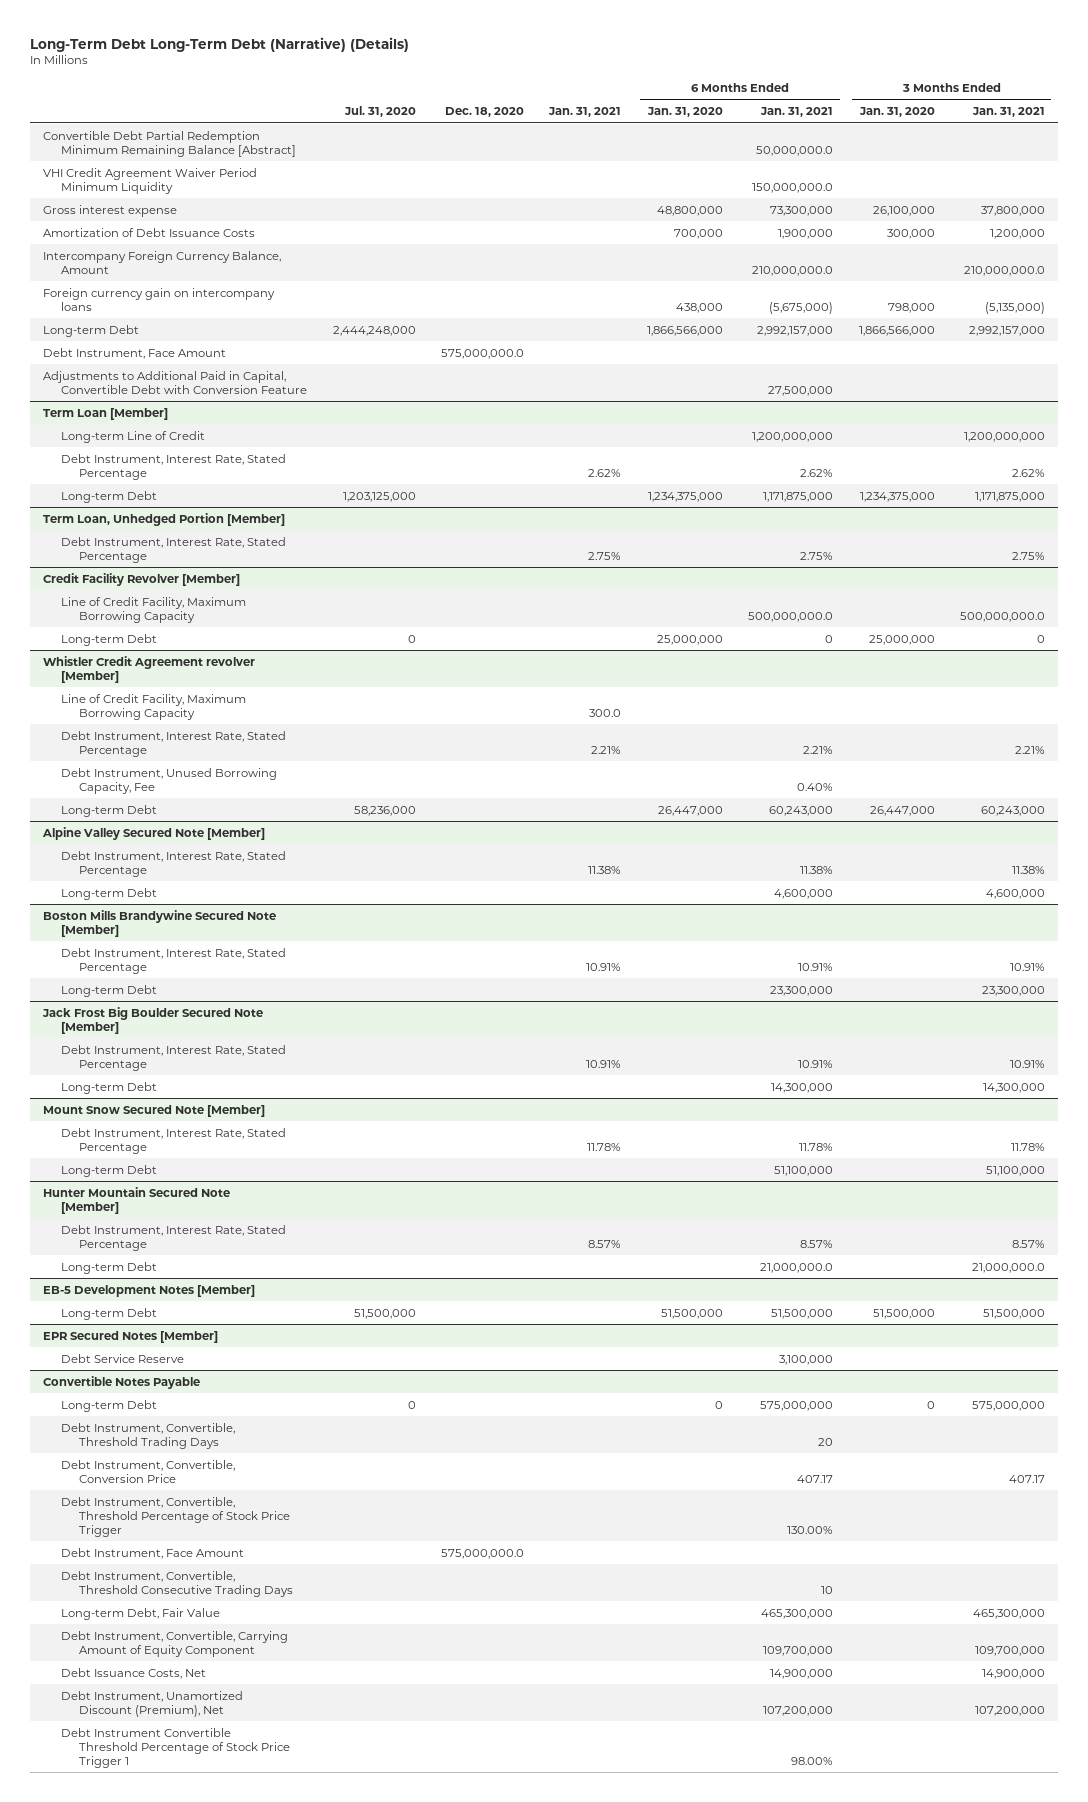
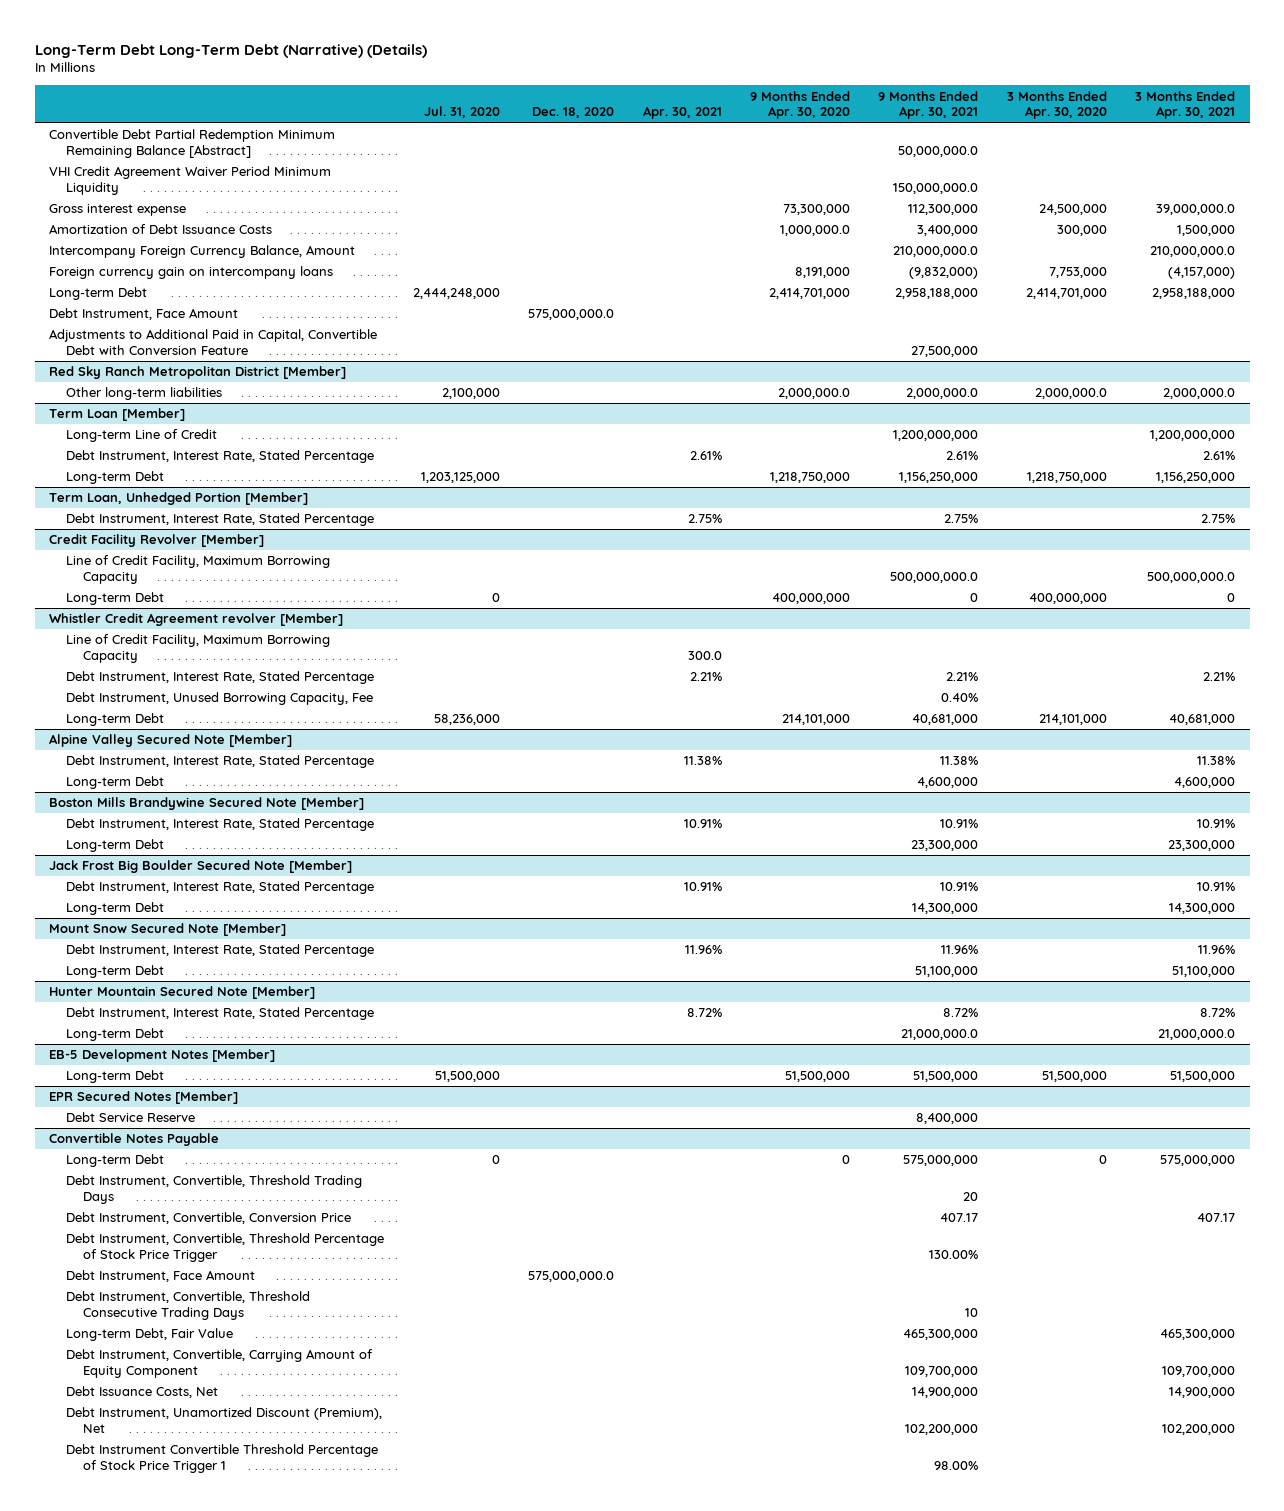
- | Jul. 31, 2020 | Dec. 18, 2020 | Jan. 31, 2021 | 6 Months Ended Jan. 31, 2020 | 6 Months Ended Jan. 31, 2021 | 3 Months Ended Jan. 31, 2020 | 3 Months Ended Jan. 31, 2021
+ | Jul. 31, 2020 | Dec. 18, 2020 | Apr. 30, 2021 | 9 Months Ended Apr. 30, 2020 | 9 Months Ended Apr. 30, 2021 | 3 Months Ended Apr. 30, 2020 | 3 Months Ended Apr. 30, 2021
+ Red Sky Ranch Metropolitan District [Member]
+ Other long-term liabilities | 2,100,000 | | | 2,000,000.0 | 2,000,000.0 | 2,000,000.0 | 2,000,000.0

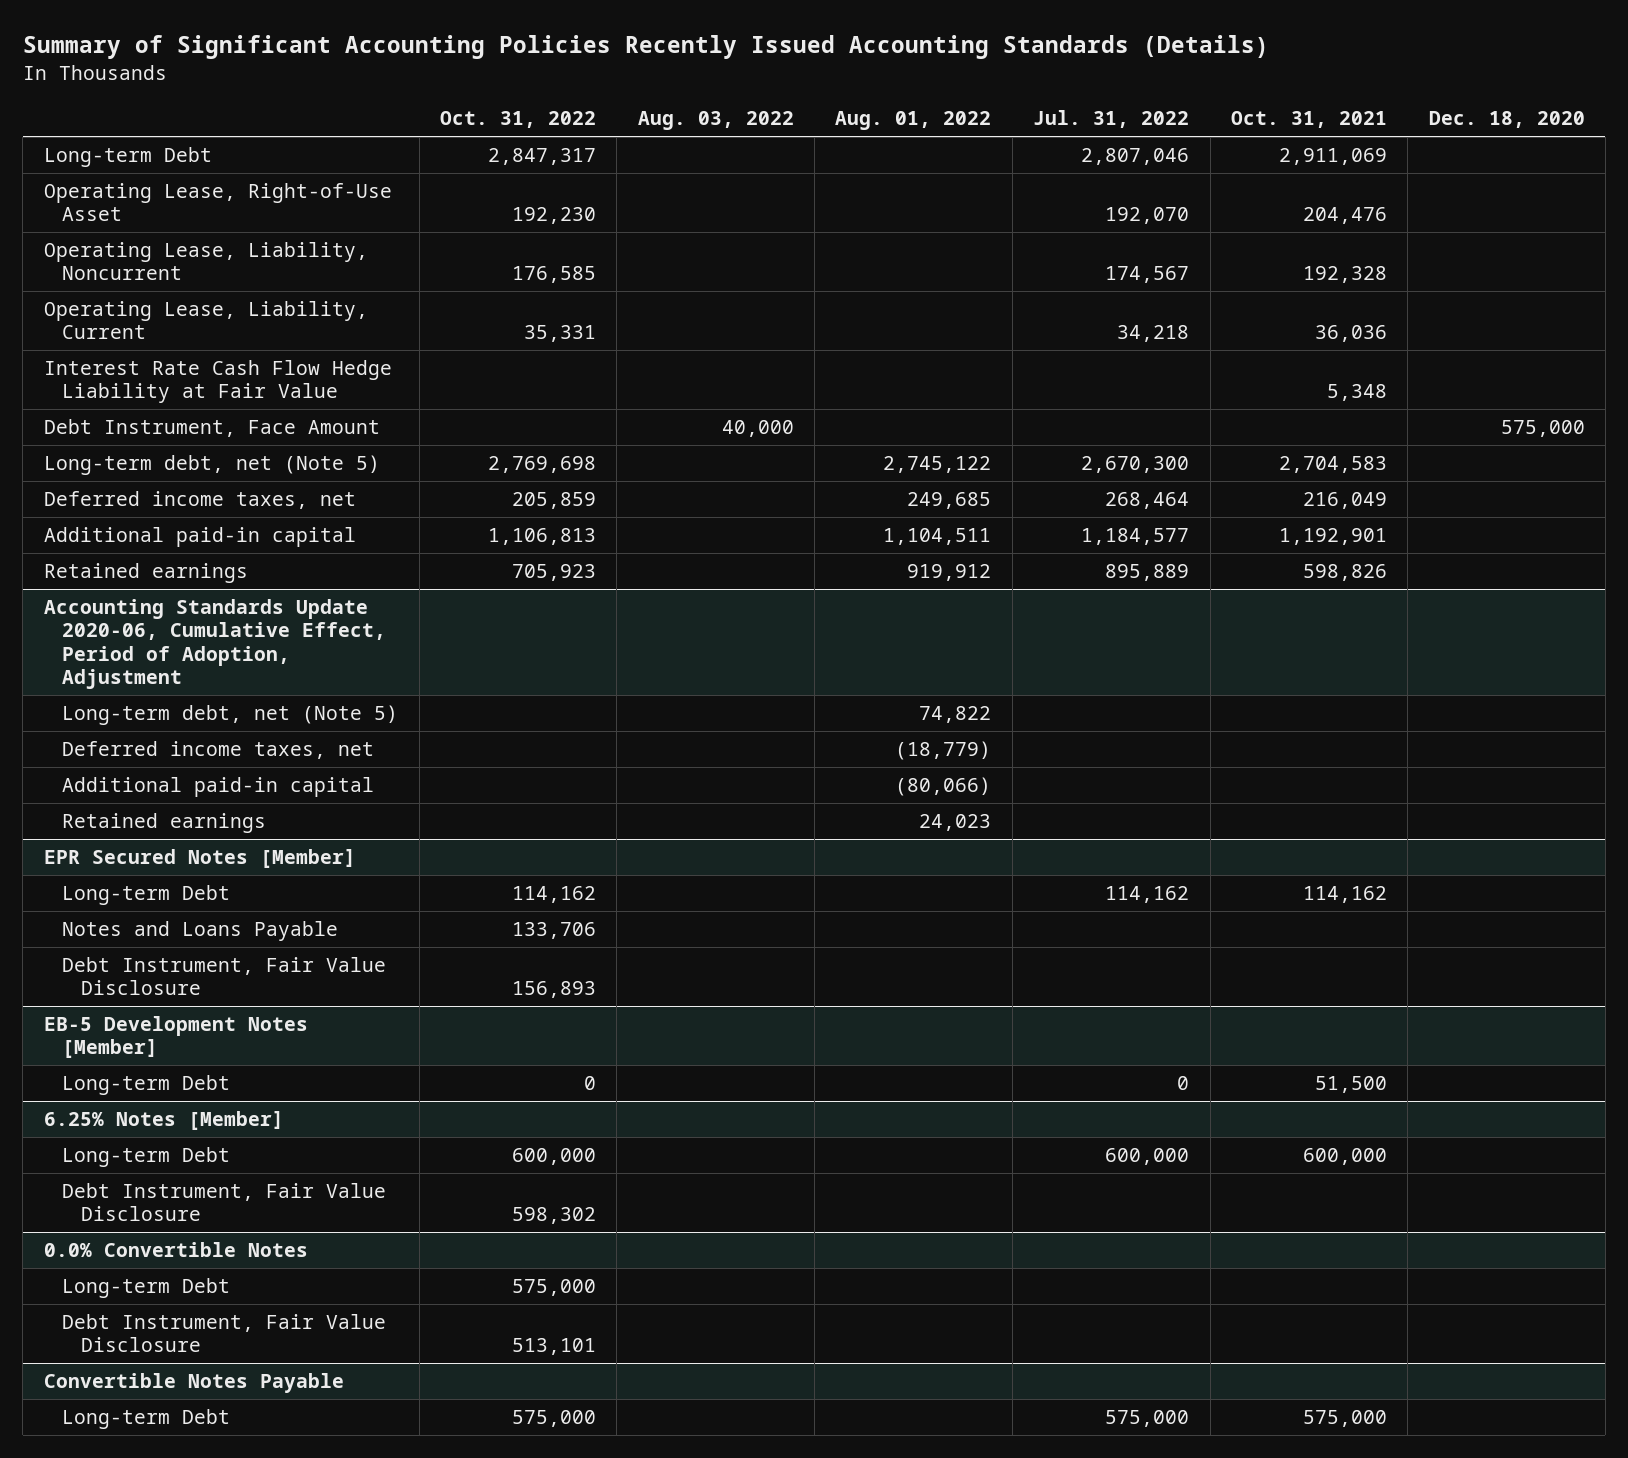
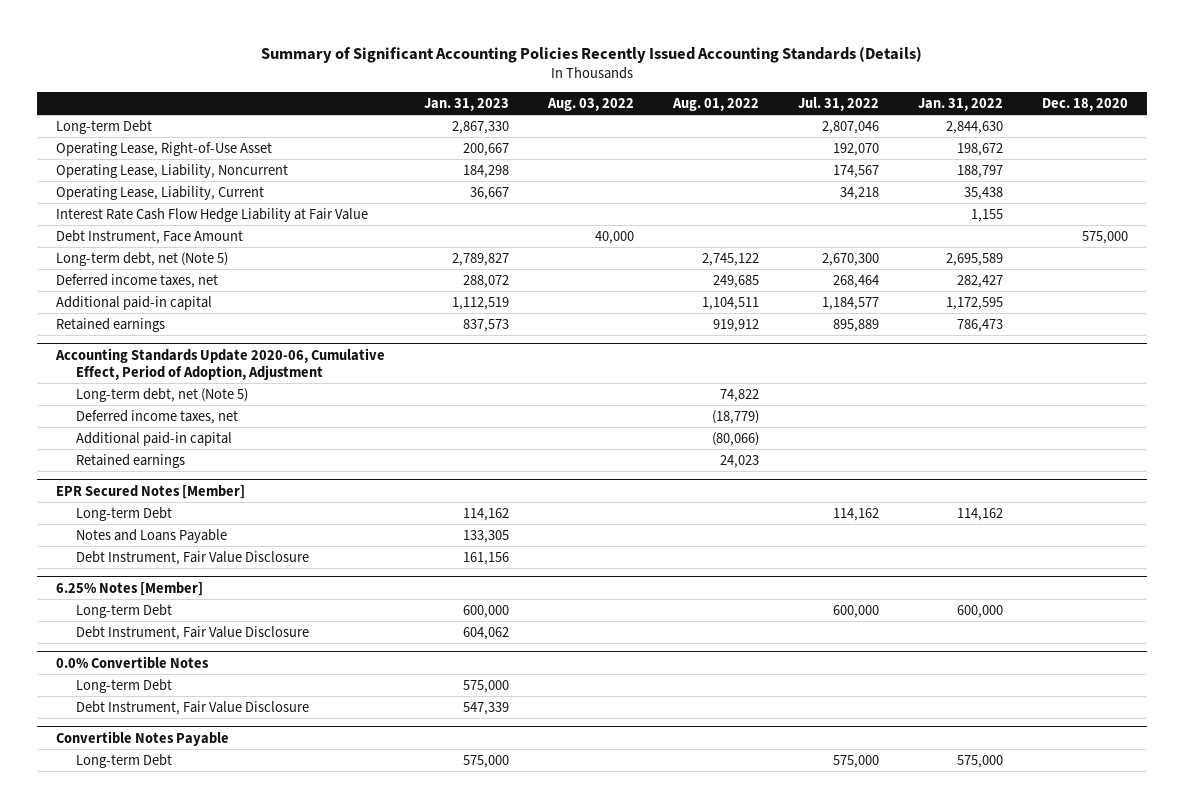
- | Oct. 31, 2022 | Aug. 03, 2022 | Aug. 01, 2022 | Jul. 31, 2022 | Oct. 31, 2021 | Dec. 18, 2020
+ | Jan. 31, 2023 | Aug. 03, 2022 | Aug. 01, 2022 | Jul. 31, 2022 | Jan. 31, 2022 | Dec. 18, 2020
- EB-5 Development Notes [Member]
- Long-term Debt | 0 | | | 0 | 51,500 |

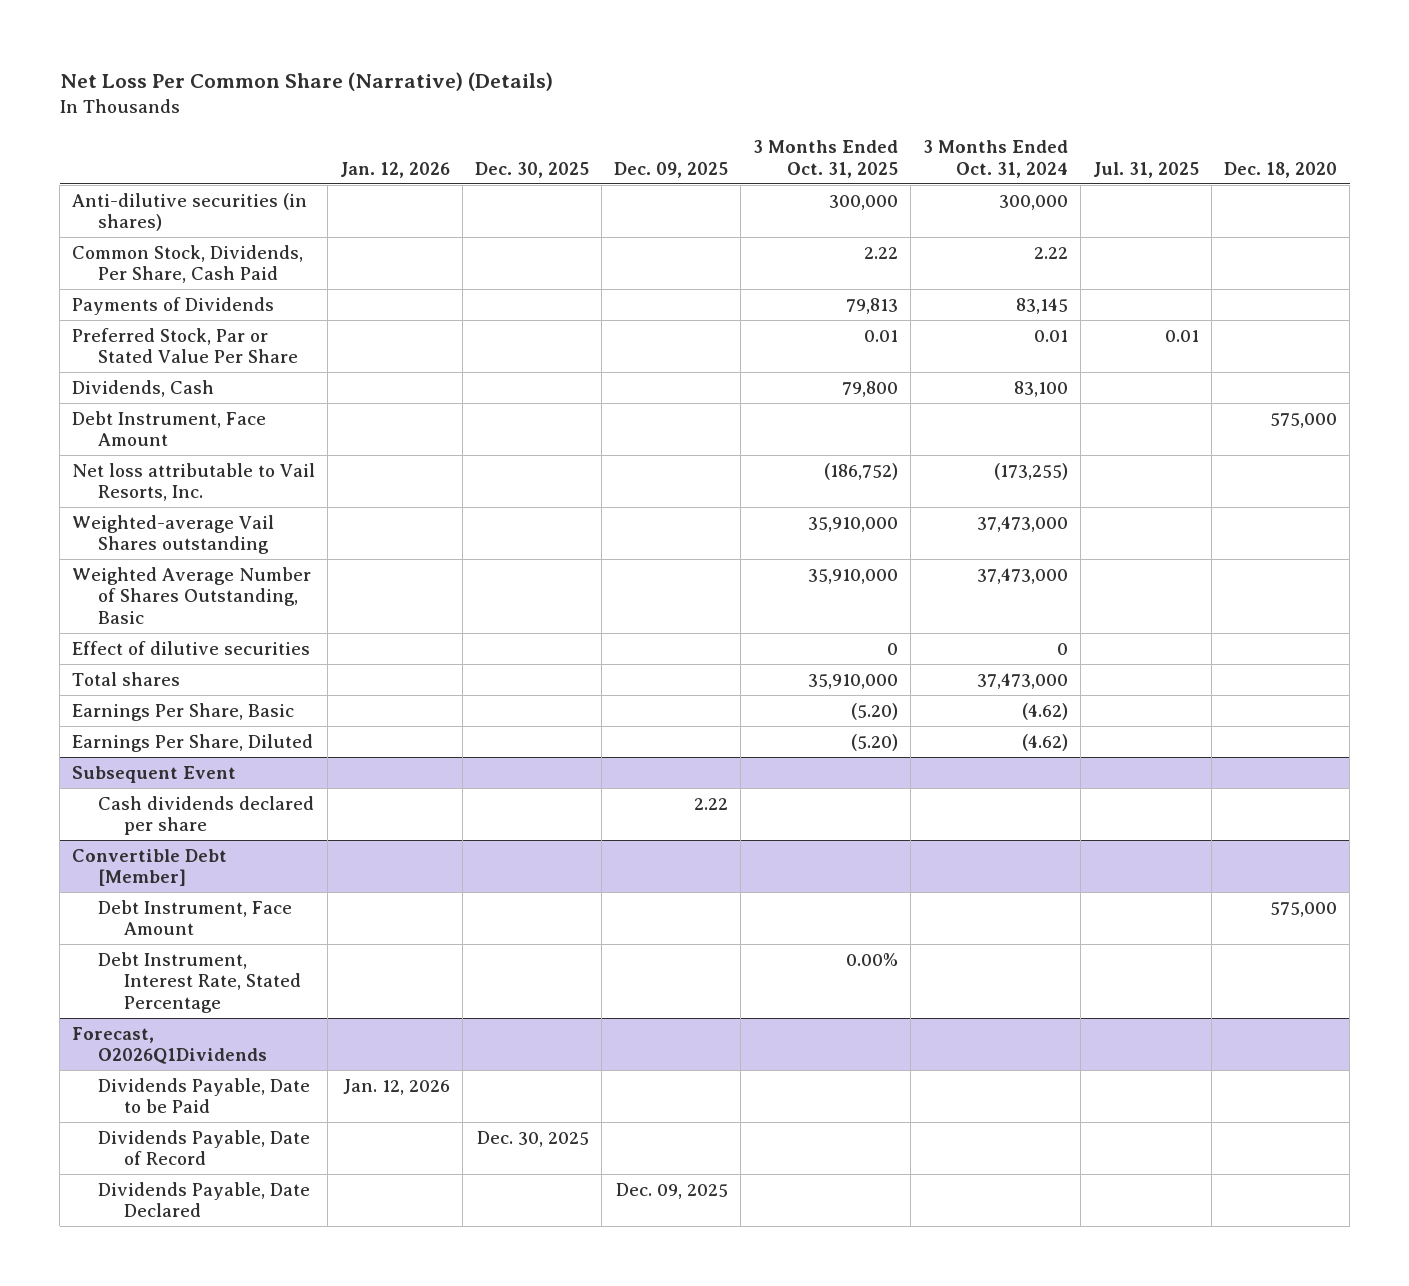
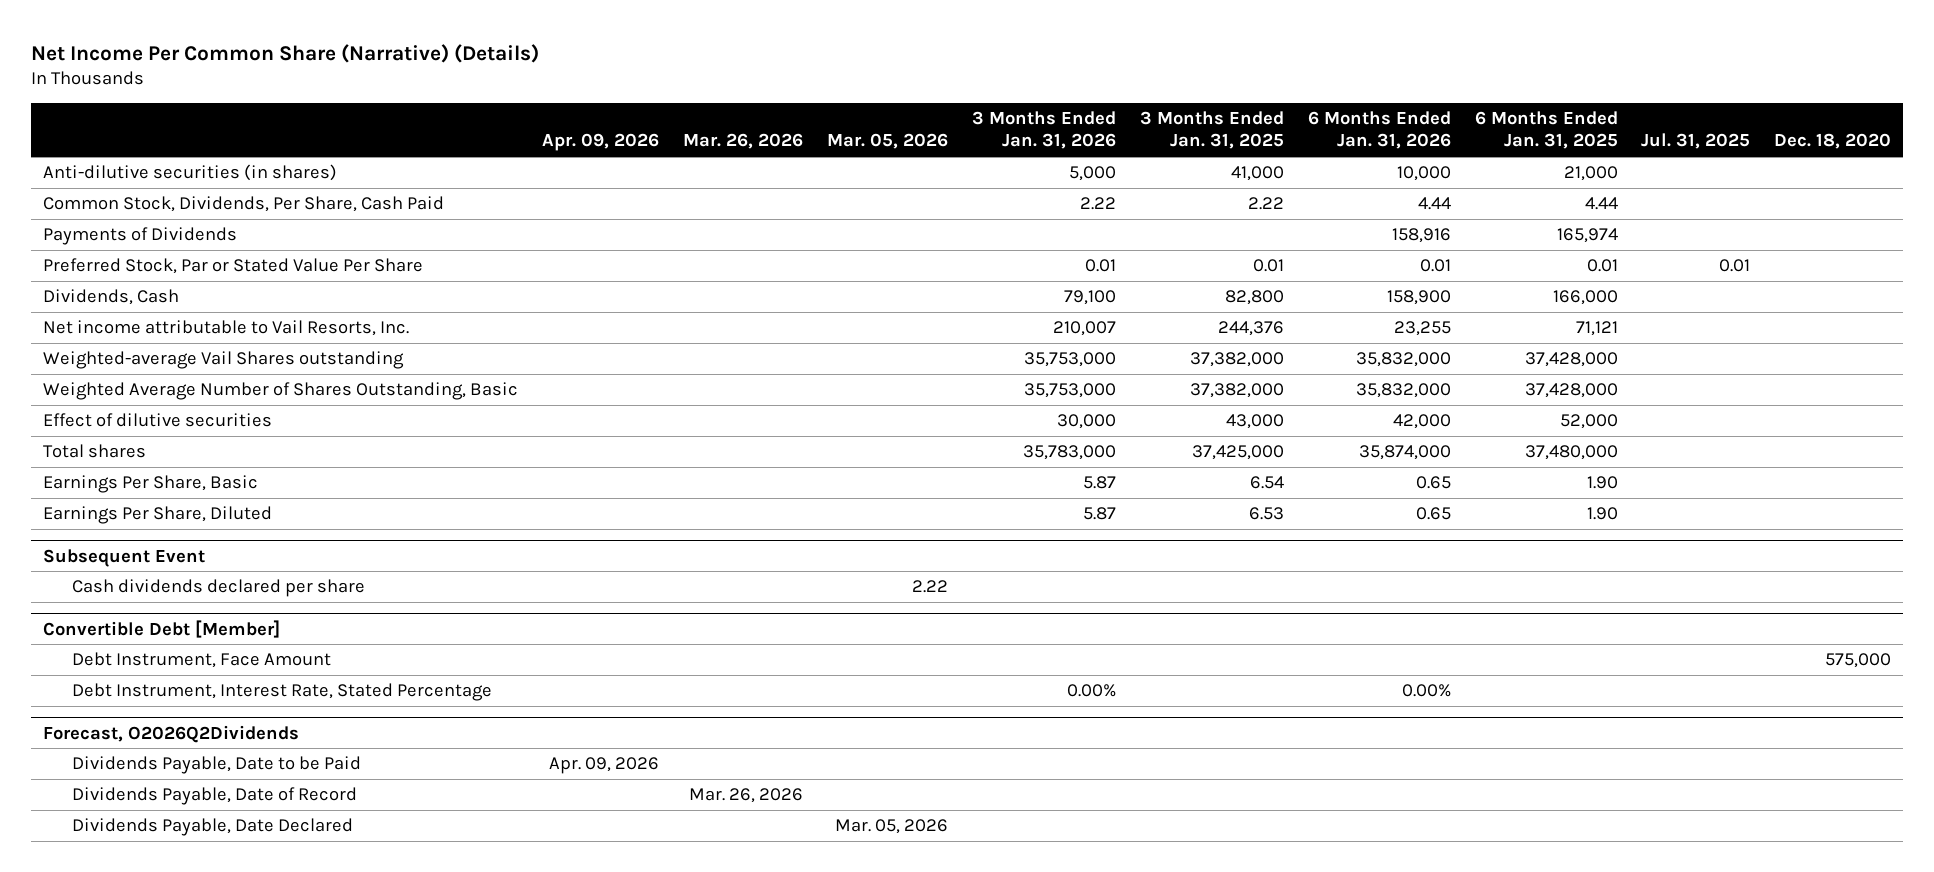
- Net Loss Per Common Share (Narrative) (Details)
+ Net Income Per Common Share (Narrative) (Details)
- | Jan. 12, 2026 | Dec. 30, 2025 | Dec. 09, 2025 | 3 Months Ended Oct. 31, 2025 | 3 Months Ended Oct. 31, 2024 | Jul. 31, 2025 | Dec. 18, 2020
+ | Apr. 09, 2026 | Mar. 26, 2026 | Mar. 05, 2026 | 3 Months Ended Jan. 31, 2026 | 3 Months Ended Jan. 31, 2025 | 6 Months Ended Jan. 31, 2026 | 6 Months Ended Jan. 31, 2025 | Jul. 31, 2025 | Dec. 18, 2020
- Debt Instrument, Face Amount | | | | | | | 575,000
- Net loss attributable to Vail Resorts, Inc. | | | | (186,752) | (173,255) | |
+ Net income attributable to Vail Resorts, Inc. | | | | 210,007 | 244,376 | 23,255 | 71,121 | |
- Forecast, O2026Q1Dividends
- Dividends Payable, Date to be Paid | Jan. 12, 2026 | | | | | |
- Dividends Payable, Date of Record | | Dec. 30, 2025 | | | | |
- Dividends Payable, Date Declared | | | Dec. 09, 2025 | | | |
+ Forecast, O2026Q2Dividends
+ Dividends Payable, Date to be Paid | Apr. 09, 2026 | | | | | | | |
+ Dividends Payable, Date of Record | | Mar. 26, 2026 | | | | | | |
+ Dividends Payable, Date Declared | | | Mar. 05, 2026 | | | | | |

